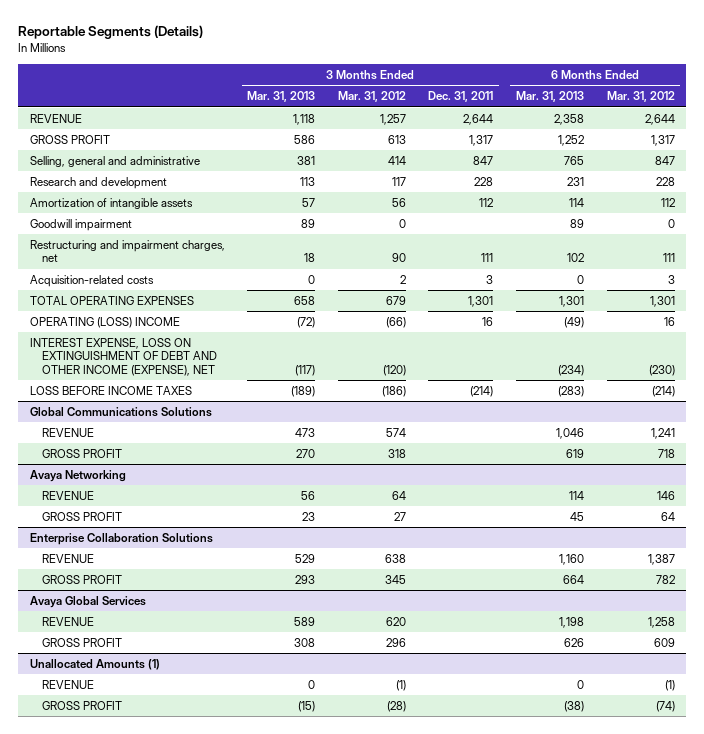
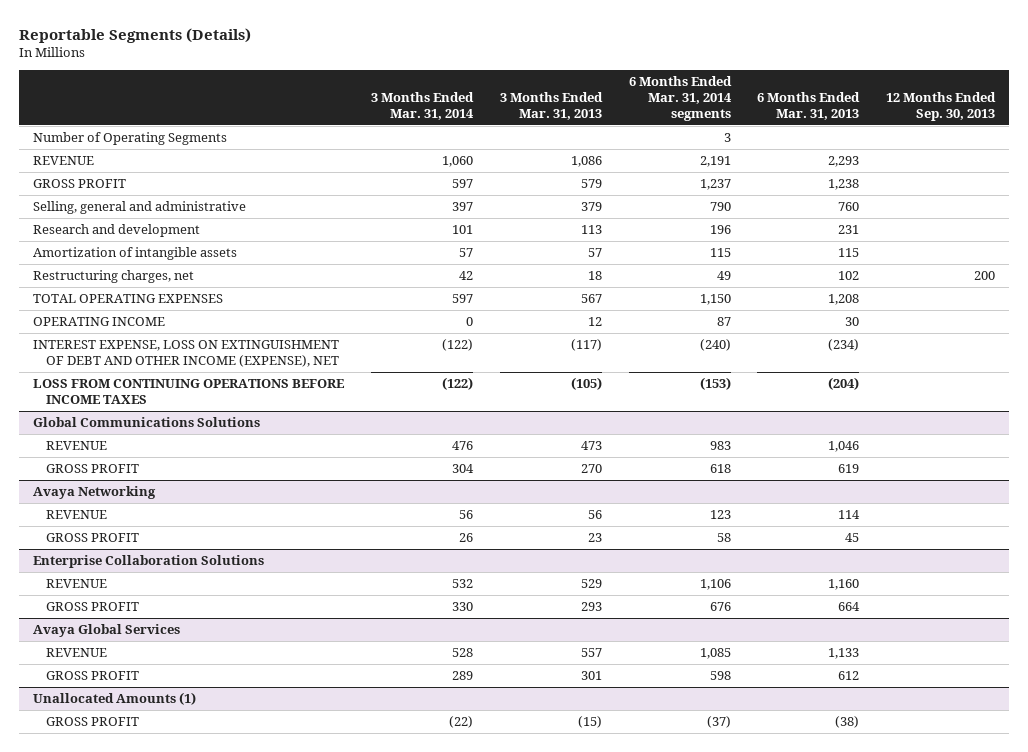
- | 3 Months Ended Mar. 31, 2013 | 3 Months Ended Mar. 31, 2012 | 3 Months Ended Dec. 31, 2011 | 6 Months Ended Mar. 31, 2013 | 6 Months Ended Mar. 31, 2012
+ | 3 Months Ended Mar. 31, 2014 | 3 Months Ended Mar. 31, 2013 | 6 Months Ended Mar. 31, 2014 segments | 6 Months Ended Mar. 31, 2013 | 12 Months Ended Sep. 30, 2013
- REVENUE | 1,118 | 1,257 | 2,644 | 2,358 | 2,644
- GROSS PROFIT | 586 | 613 | 1,317 | 1,252 | 1,317
- Selling, general and administrative | 381 | 414 | 847 | 765 | 847
+ Number of Operating Segments | | | 3 | |
+ REVENUE | 1,060 | 1,086 | 2,191 | 2,293 |
+ GROSS PROFIT | 597 | 579 | 1,237 | 1,238 |
+ Selling, general and administrative | 397 | 379 | 790 | 760 |
- Amortization of intangible assets | 57 | 56 | 112 | 114 | 112
- Goodwill impairment | 89 | 0 | | 89 | 0
- Restructuring and impairment charges, net | 18 | 90 | 111 | 102 | 111
- Acquisition-related costs | 0 | 2 | 3 | 0 | 3
- TOTAL OPERATING EXPENSES | 658 | 679 | 1,301 | 1,301 | 1,301
- OPERATING (LOSS) INCOME | (72) | (66) | 16 | (49) | 16
+ Amortization of intangible assets | 57 | 57 | 115 | 115 |
+ Restructuring charges, net | 42 | 18 | 49 | 102 | 200
+ TOTAL OPERATING EXPENSES | 597 | 567 | 1,150 | 1,208 |
+ OPERATING INCOME | 0 | 12 | 87 | 30 |
- LOSS BEFORE INCOME TAXES | (189) | (186) | (214) | (283) | (214)
+ LOSS FROM CONTINUING OPERATIONS BEFORE INCOME TAXES | (122) | (105) | (153) | (204) |
@ Avaya Global Services
- REVENUE | 589 | 620 | | 1,198 | 1,258
- GROSS PROFIT | 308 | 296 | | 626 | 609
+ REVENUE | 528 | 557 | 1,085 | 1,133 |
+ GROSS PROFIT | 289 | 301 | 598 | 612 |
@ Unallocated Amounts (1)
- REVENUE | 0 | (1) | | 0 | (1)

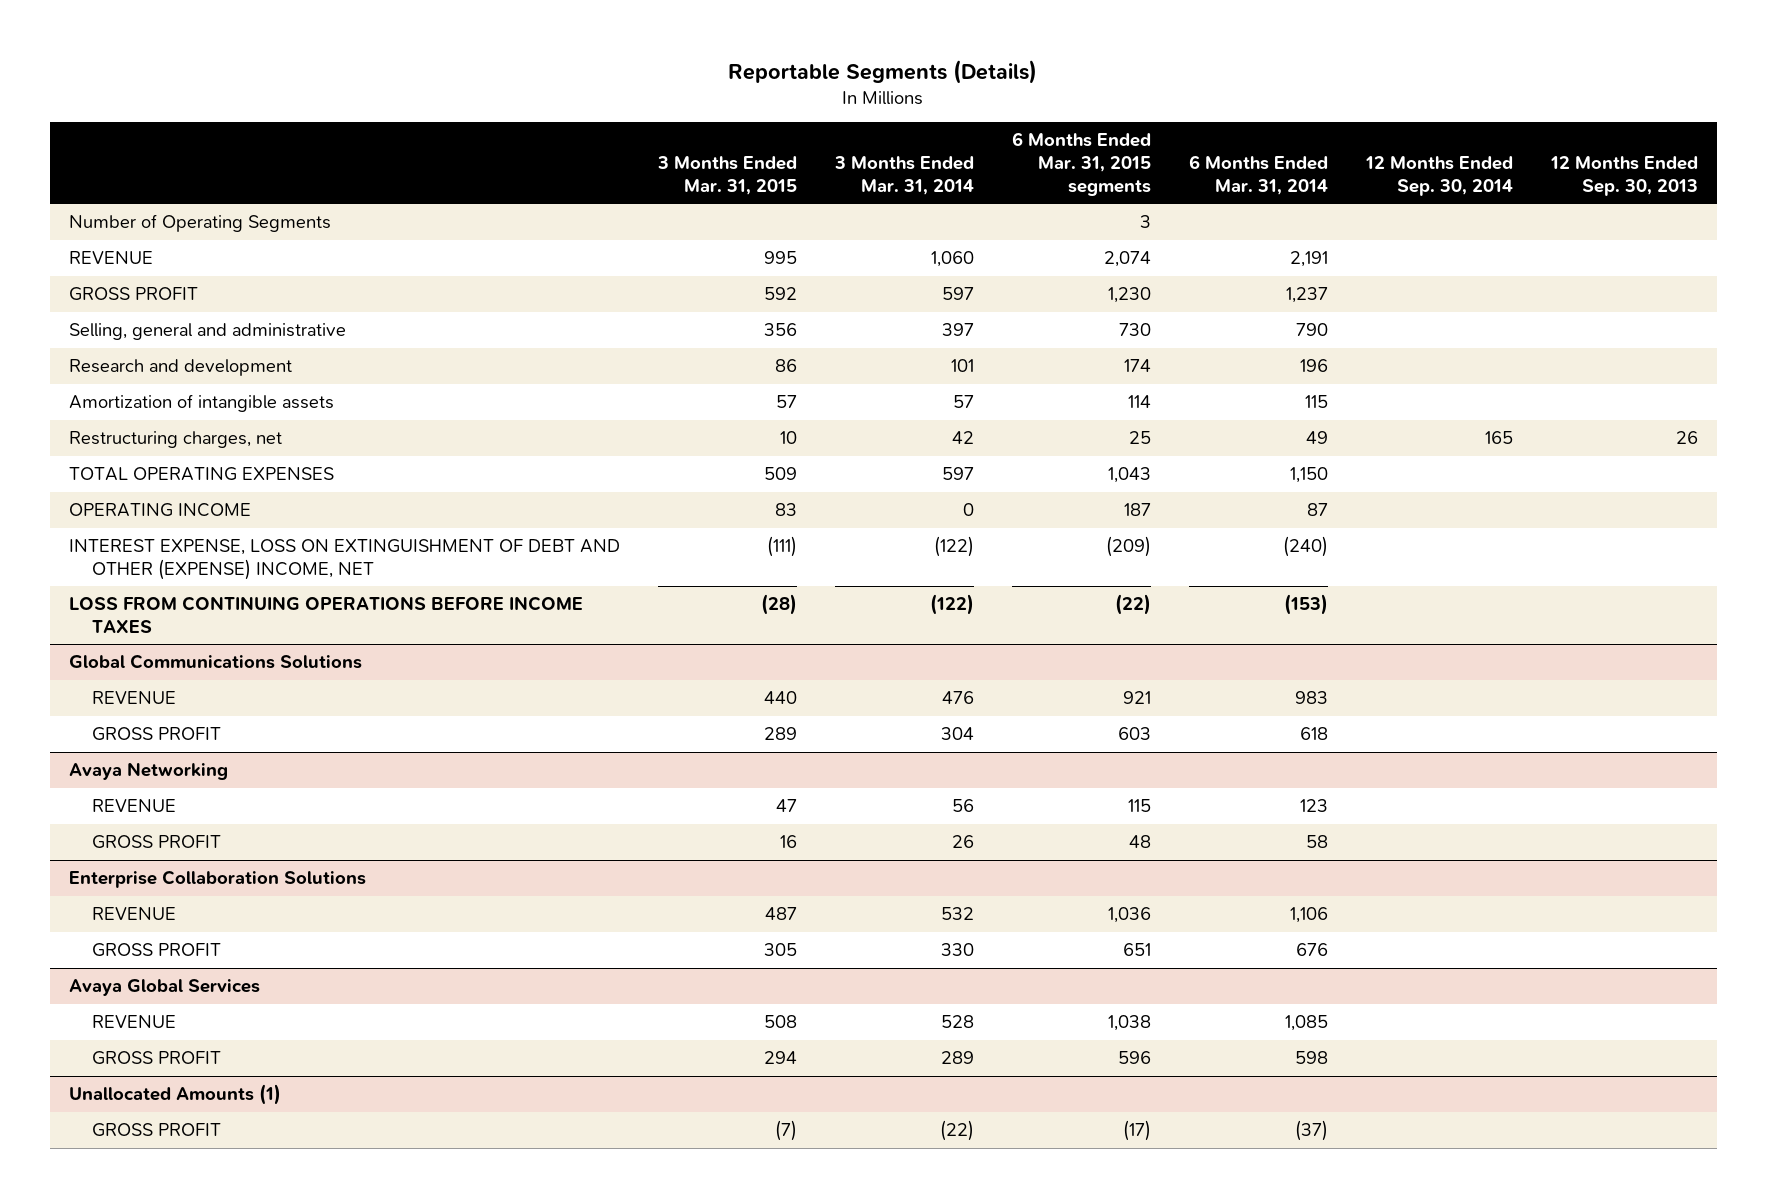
- | 3 Months Ended Mar. 31, 2014 | 3 Months Ended Mar. 31, 2013 | 6 Months Ended Mar. 31, 2014 segments | 6 Months Ended Mar. 31, 2013 | 12 Months Ended Sep. 30, 2013
+ | 3 Months Ended Mar. 31, 2015 | 3 Months Ended Mar. 31, 2014 | 6 Months Ended Mar. 31, 2015 segments | 6 Months Ended Mar. 31, 2014 | 12 Months Ended Sep. 30, 2014 | 12 Months Ended Sep. 30, 2013
- Restructuring charges, net | 42 | 18 | 49 | 102 | 200
+ Restructuring charges, net | 10 | 42 | 25 | 49 | 165 | 26
- INTEREST EXPENSE, LOSS ON EXTINGUISHMENT OF DEBT AND OTHER INCOME (EXPENSE), NET | (122) | (117) | (240) | (234) |
+ INTEREST EXPENSE, LOSS ON EXTINGUISHMENT OF DEBT AND OTHER (EXPENSE) INCOME, NET | (111) | (122) | (209) | (240) | |

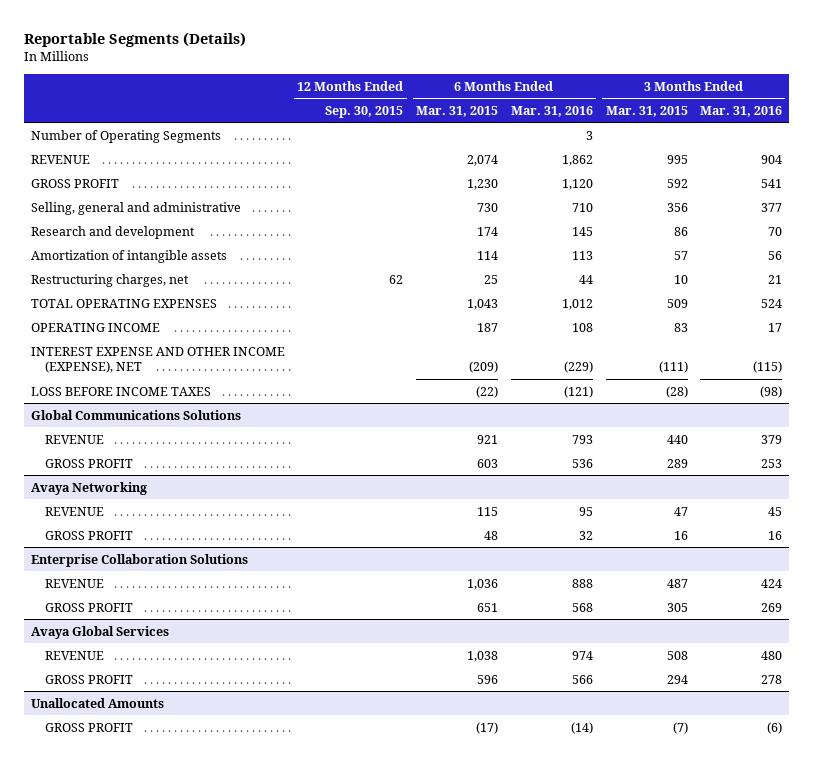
- | 3 Months Ended Mar. 31, 2015 | 3 Months Ended Mar. 31, 2014 | 6 Months Ended Mar. 31, 2015 segments | 6 Months Ended Mar. 31, 2014 | 12 Months Ended Sep. 30, 2014 | 12 Months Ended Sep. 30, 2013
+ | 12 Months Ended Sep. 30, 2015 | 6 Months Ended Mar. 31, 2015 | 6 Months Ended Mar. 31, 2016 | 3 Months Ended Mar. 31, 2015 | 3 Months Ended Mar. 31, 2016
- INTEREST EXPENSE, LOSS ON EXTINGUISHMENT OF DEBT AND OTHER (EXPENSE) INCOME, NET | (111) | (122) | (209) | (240) | |
- LOSS FROM CONTINUING OPERATIONS BEFORE INCOME TAXES | (28) | (122) | (22) | (153) | |
+ INTEREST EXPENSE AND OTHER INCOME (EXPENSE), NET | | (209) | (229) | (111) | (115)
+ LOSS BEFORE INCOME TAXES | | (22) | (121) | (28) | (98)
- Unallocated Amounts (1)
+ Unallocated Amounts

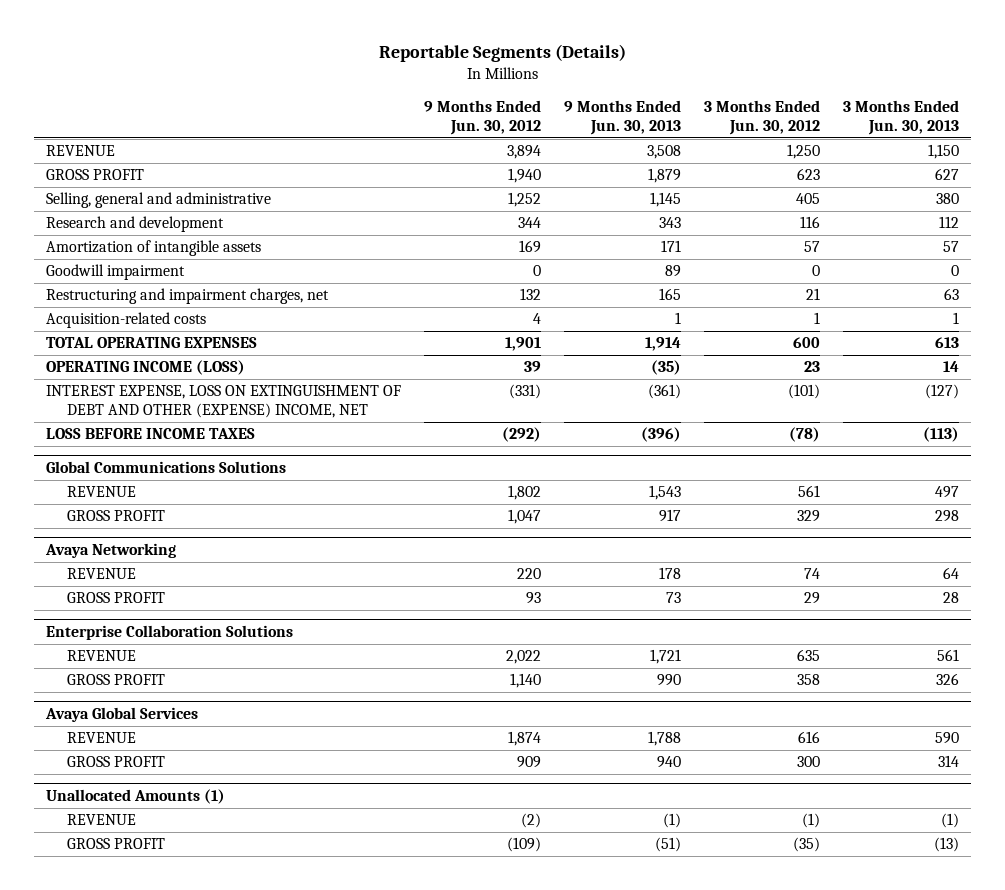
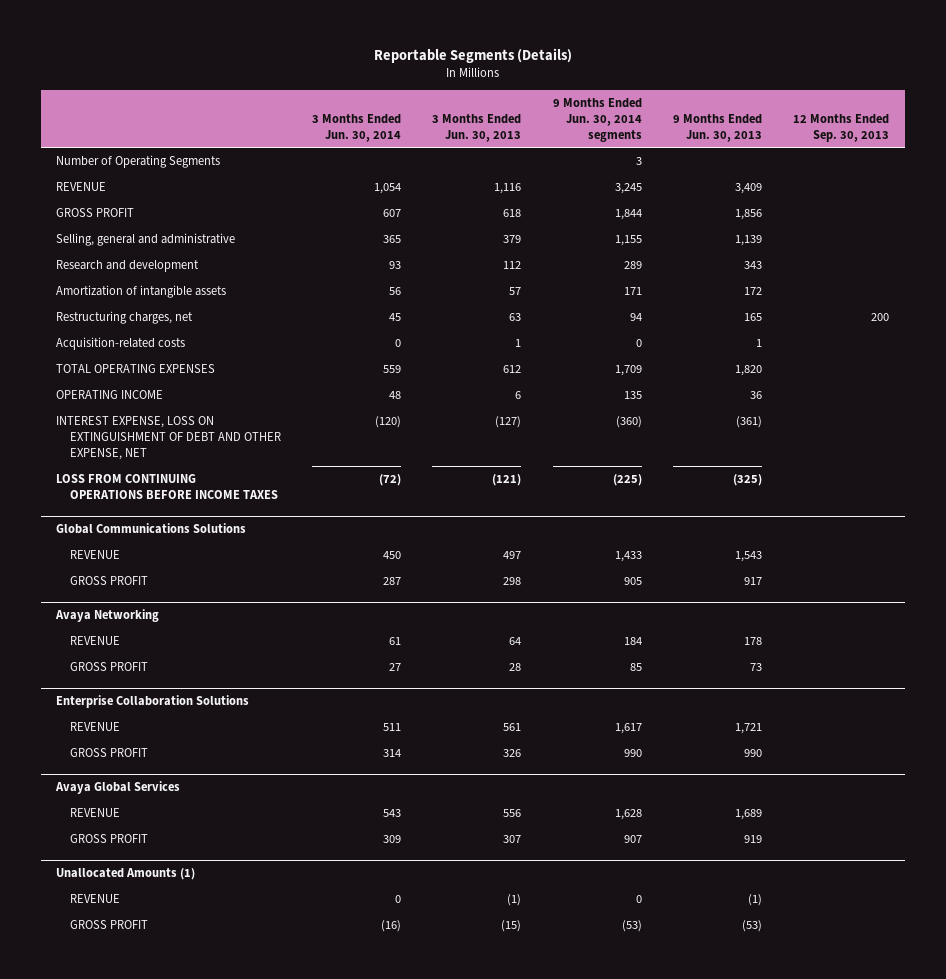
- | 9 Months Ended Jun. 30, 2012 | 9 Months Ended Jun. 30, 2013 | 3 Months Ended Jun. 30, 2012 | 3 Months Ended Jun. 30, 2013
+ | 3 Months Ended Jun. 30, 2014 | 3 Months Ended Jun. 30, 2013 | 9 Months Ended Jun. 30, 2014 segments | 9 Months Ended Jun. 30, 2013 | 12 Months Ended Sep. 30, 2013
- REVENUE | 3,894 | 3,508 | 1,250 | 1,150
- GROSS PROFIT | 1,940 | 1,879 | 623 | 627
- Selling, general and administrative | 1,252 | 1,145 | 405 | 380
+ Number of Operating Segments | | | 3 | |
+ REVENUE | 1,054 | 1,116 | 3,245 | 3,409 |
+ GROSS PROFIT | 607 | 618 | 1,844 | 1,856 |
+ Selling, general and administrative | 365 | 379 | 1,155 | 1,139 |
- Amortization of intangible assets | 169 | 171 | 57 | 57
- Goodwill impairment | 0 | 89 | 0 | 0
- Restructuring and impairment charges, net | 132 | 165 | 21 | 63
+ Amortization of intangible assets | 56 | 57 | 171 | 172 |
+ Restructuring charges, net | 45 | 63 | 94 | 165 | 200
- TOTAL OPERATING EXPENSES | 1,901 | 1,914 | 600 | 613
- OPERATING INCOME (LOSS) | 39 | (35) | 23 | 14
- INTEREST EXPENSE, LOSS ON EXTINGUISHMENT OF DEBT AND OTHER (EXPENSE) INCOME, NET | (331) | (361) | (101) | (127)
- LOSS BEFORE INCOME TAXES | (292) | (396) | (78) | (113)
+ TOTAL OPERATING EXPENSES | 559 | 612 | 1,709 | 1,820 |
+ OPERATING INCOME | 48 | 6 | 135 | 36 |
+ INTEREST EXPENSE, LOSS ON EXTINGUISHMENT OF DEBT AND OTHER EXPENSE, NET | (120) | (127) | (360) | (361) |
+ LOSS FROM CONTINUING OPERATIONS BEFORE INCOME TAXES | (72) | (121) | (225) | (325) |
@ Avaya Global Services
- REVENUE | 1,874 | 1,788 | 616 | 590
- GROSS PROFIT | 909 | 940 | 300 | 314
+ REVENUE | 543 | 556 | 1,628 | 1,689 |
+ GROSS PROFIT | 309 | 307 | 907 | 919 |
@ Unallocated Amounts (1)
- GROSS PROFIT | (109) | (51) | (35) | (13)
+ GROSS PROFIT | (16) | (15) | (53) | (53) |

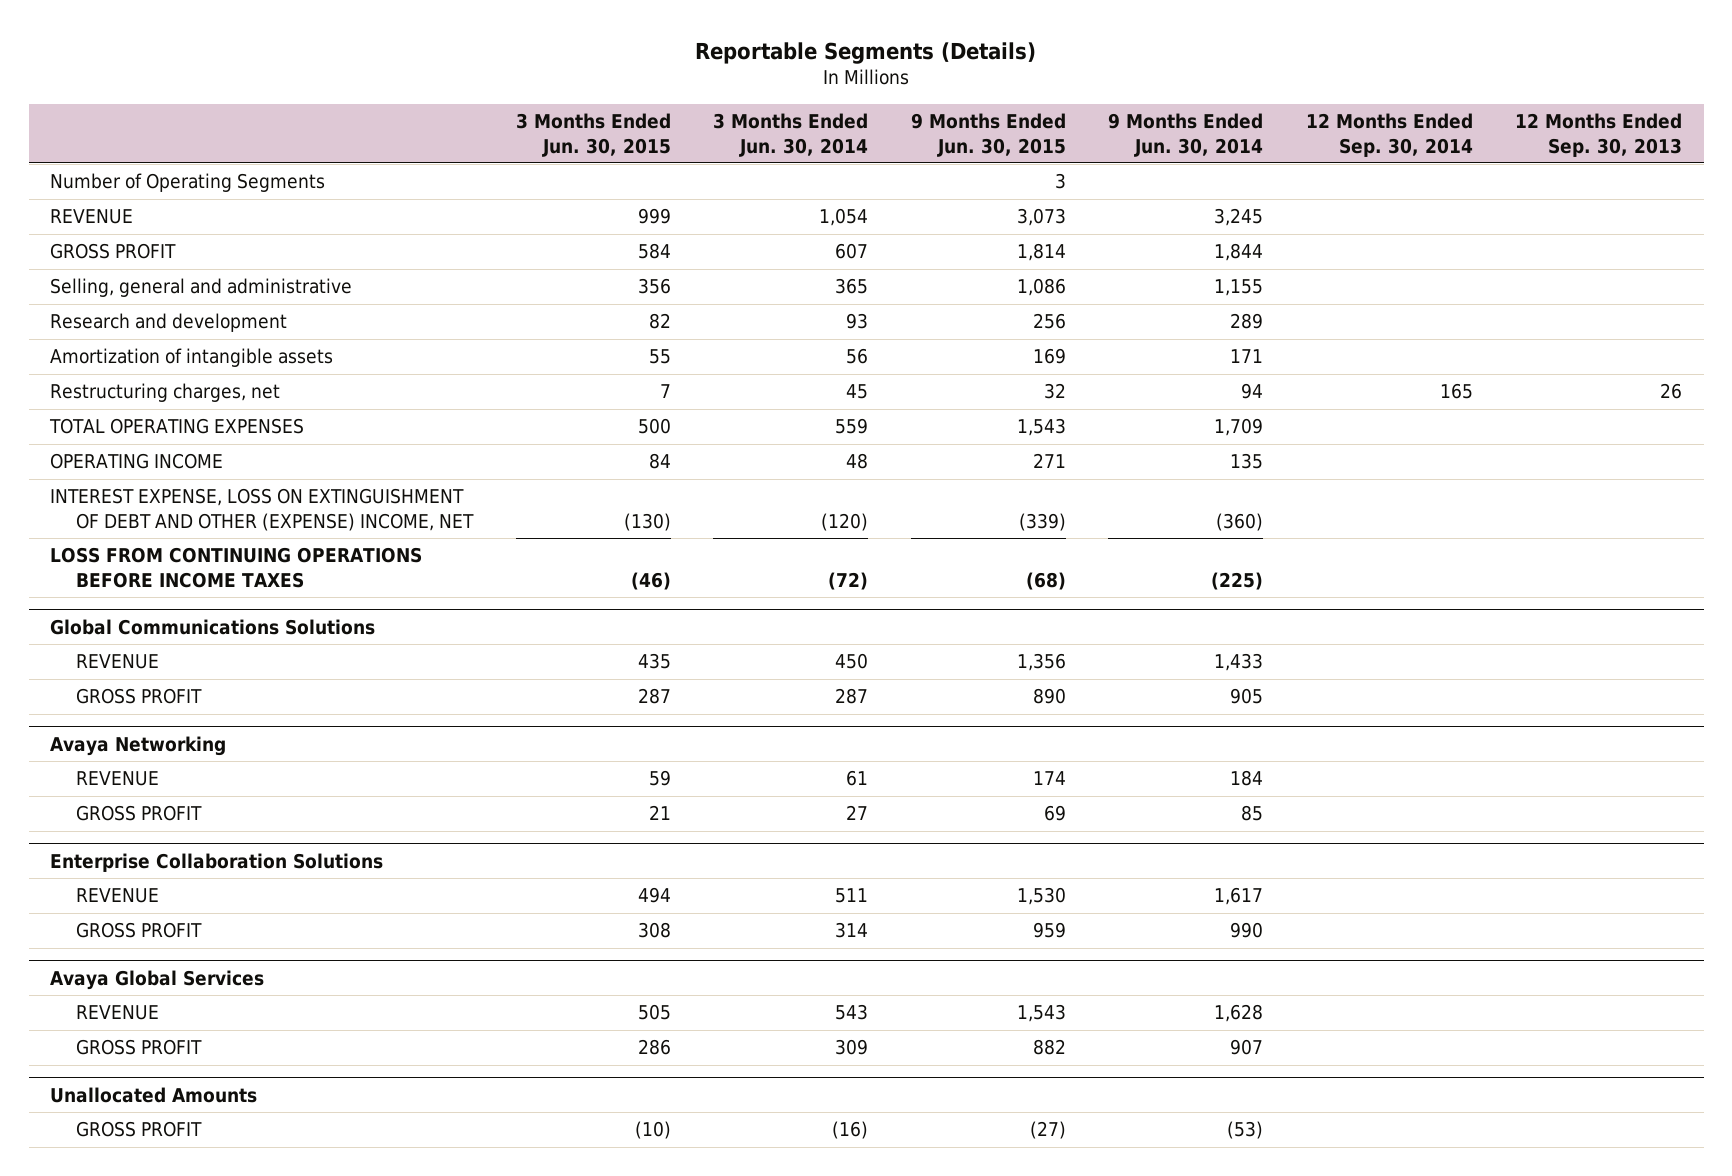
- | 3 Months Ended Jun. 30, 2014 | 3 Months Ended Jun. 30, 2013 | 9 Months Ended Jun. 30, 2014 segments | 9 Months Ended Jun. 30, 2013 | 12 Months Ended Sep. 30, 2013
+ | 3 Months Ended Jun. 30, 2015 | 3 Months Ended Jun. 30, 2014 | 9 Months Ended Jun. 30, 2015 | 9 Months Ended Jun. 30, 2014 | 12 Months Ended Sep. 30, 2014 | 12 Months Ended Sep. 30, 2013
- Restructuring charges, net | 45 | 63 | 94 | 165 | 200
- Acquisition-related costs | 0 | 1 | 0 | 1 |
+ Restructuring charges, net | 7 | 45 | 32 | 94 | 165 | 26
- INTEREST EXPENSE, LOSS ON EXTINGUISHMENT OF DEBT AND OTHER EXPENSE, NET | (120) | (127) | (360) | (361) |
+ INTEREST EXPENSE, LOSS ON EXTINGUISHMENT OF DEBT AND OTHER (EXPENSE) INCOME, NET | (130) | (120) | (339) | (360) | |
- Unallocated Amounts (1)
- REVENUE | 0 | (1) | 0 | (1) |
+ Unallocated Amounts

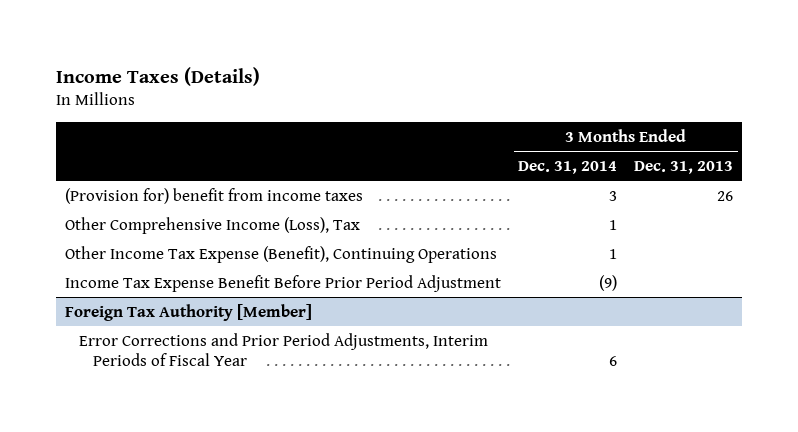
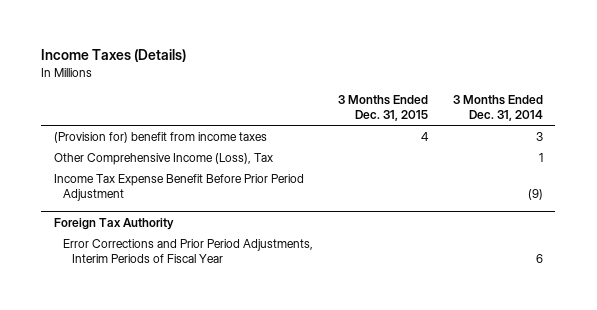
- | 3 Months Ended Dec. 31, 2014 | 3 Months Ended Dec. 31, 2013
+ | 3 Months Ended Dec. 31, 2015 | 3 Months Ended Dec. 31, 2014
- Other Income Tax Expense (Benefit), Continuing Operations | 1 |
- Foreign Tax Authority [Member]
+ Foreign Tax Authority

